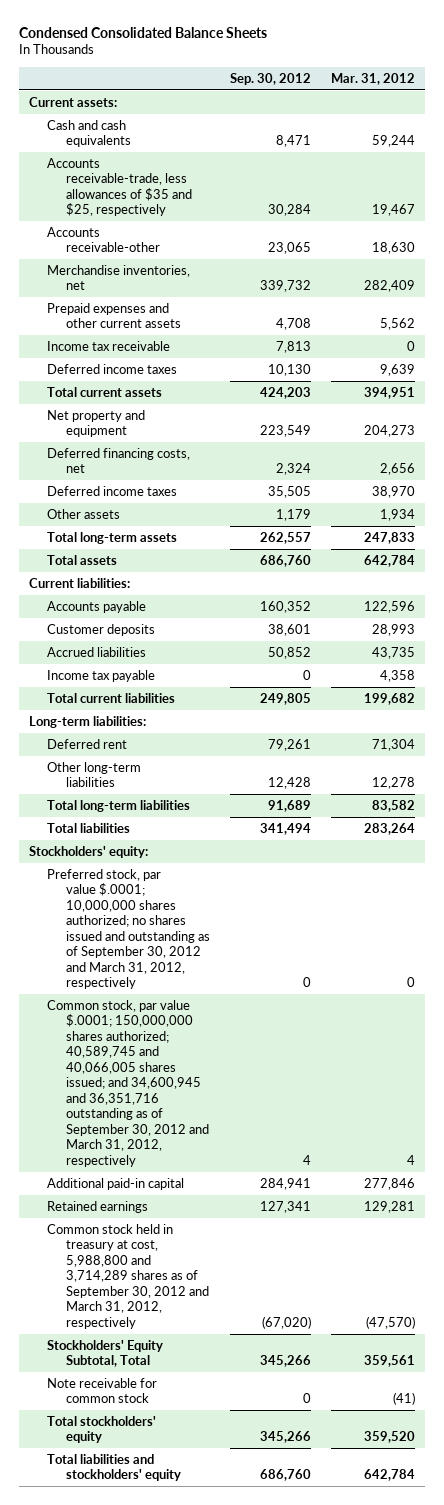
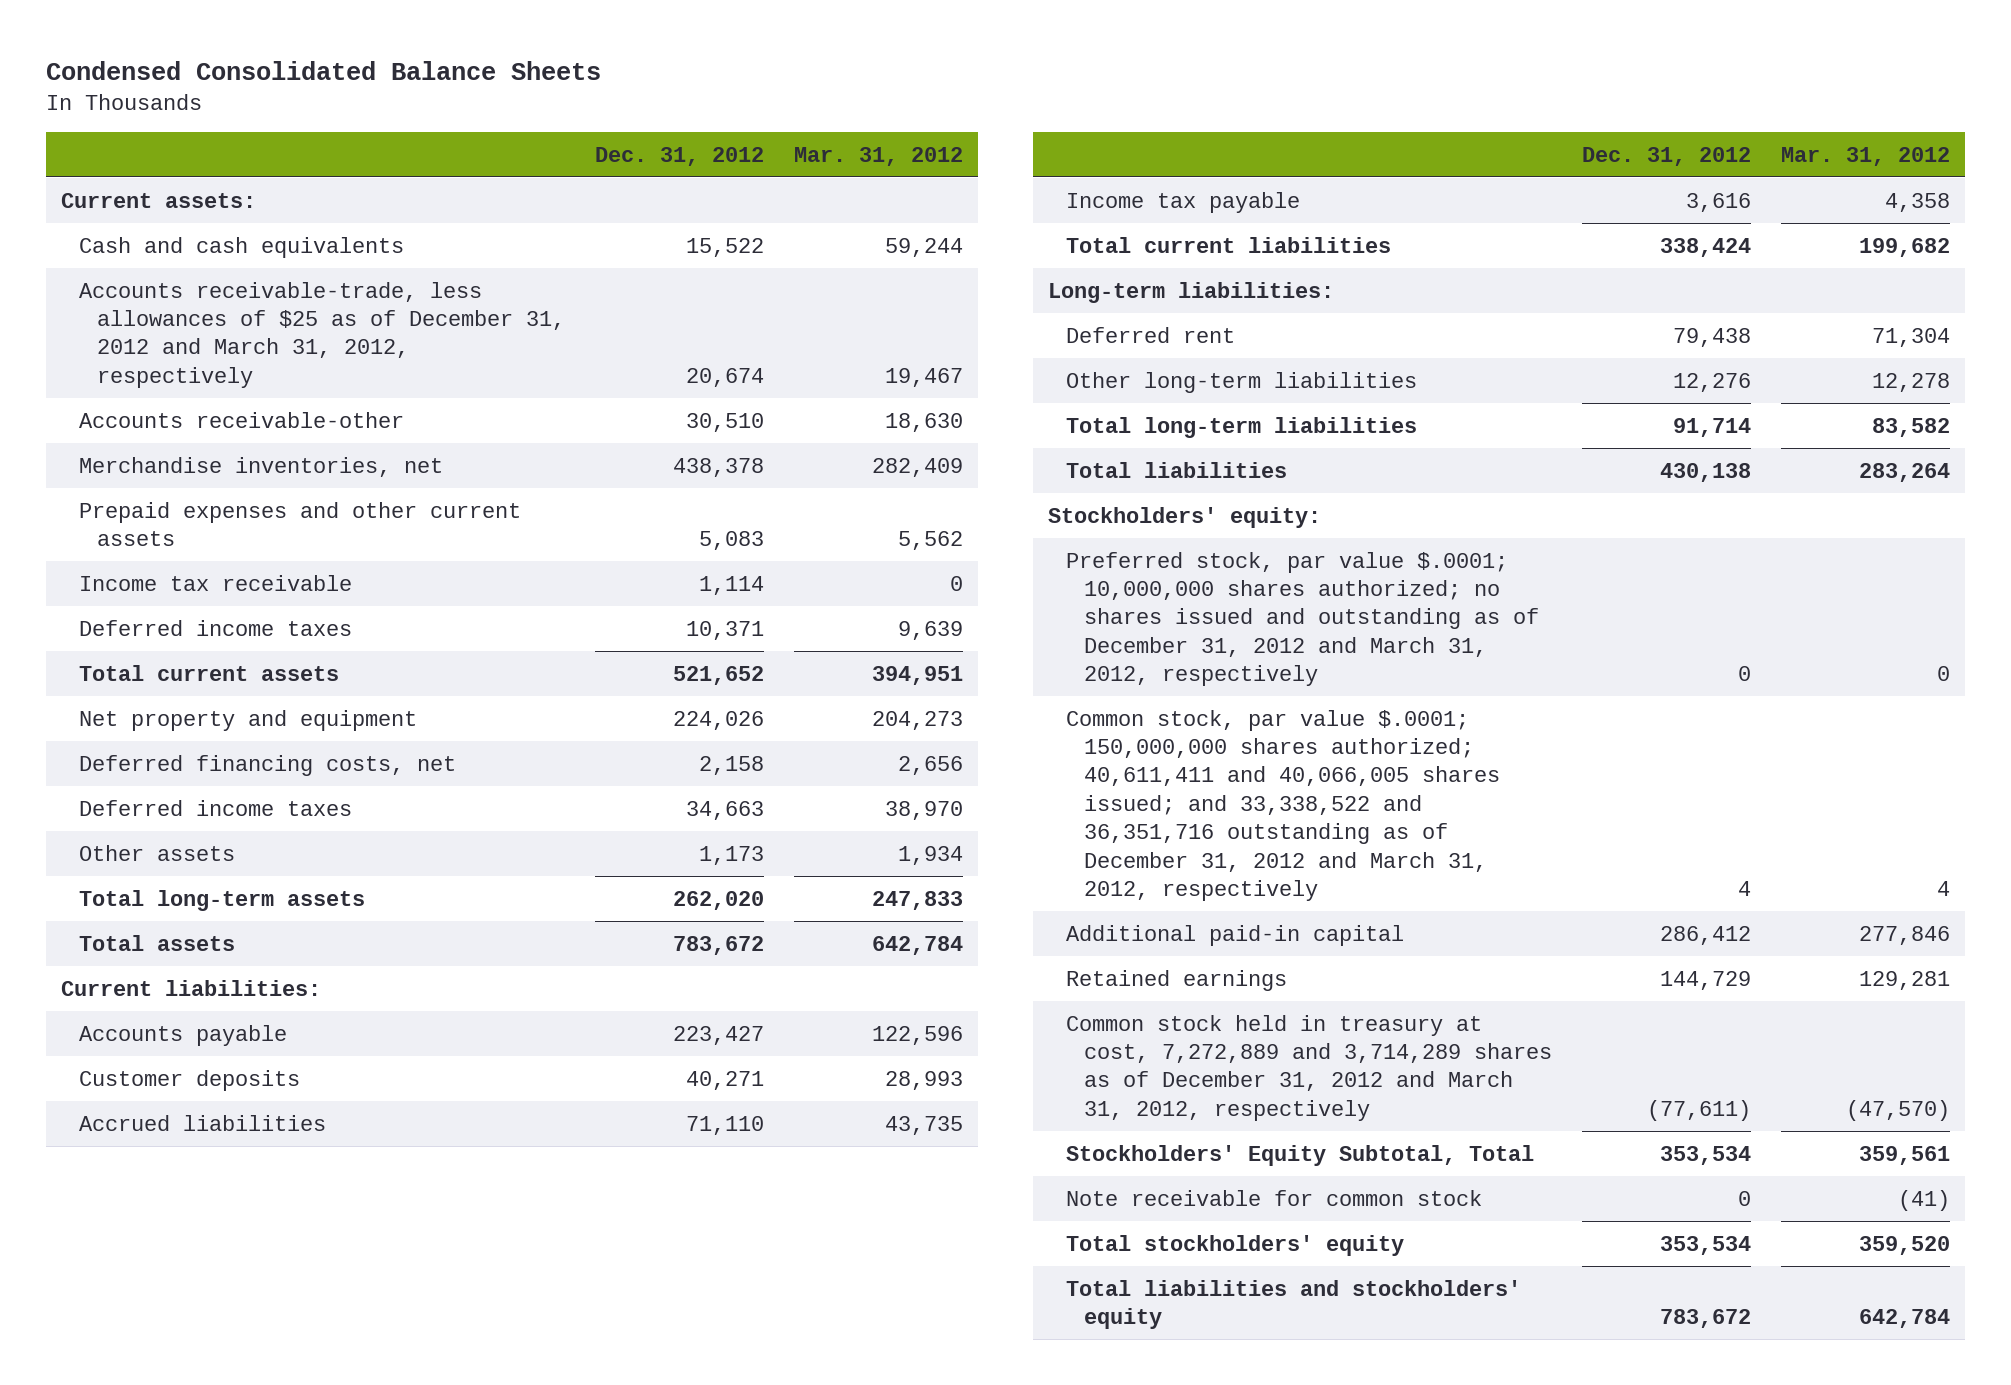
- | Sep. 30, 2012 | Mar. 31, 2012
+ | Dec. 31, 2012 | Mar. 31, 2012
- Accounts receivable-trade, less allowances of $35 and $25, respectively | 30,284 | 19,467
+ Accounts receivable-trade, less allowances of $25 as of December 31, 2012 and March 31, 2012, respectively | 20,674 | 19,467
- Preferred stock, par value $.0001; 10,000,000 shares authorized; no shares issued and outstanding as of September 30, 2012 and March 31, 2012, respectively | 0 | 0
- Common stock, par value $.0001; 150,000,000 shares authorized; 40,589,745 and 40,066,005 shares issued; and 34,600,945 and 36,351,716 outstanding as of September 30, 2012 and March 31, 2012, respectively | 4 | 4
+ Preferred stock, par value $.0001; 10,000,000 shares authorized; no shares issued and outstanding as of December 31, 2012 and March 31, 2012, respectively | 0 | 0
+ Common stock, par value $.0001; 150,000,000 shares authorized; 40,611,411 and 40,066,005 shares issued; and 33,338,522 and 36,351,716 outstanding as of December 31, 2012 and March 31, 2012, respectively | 4 | 4
- Common stock held in treasury at cost, 5,988,800 and 3,714,289 shares as of September 30, 2012 and March 31, 2012, respectively | (67,020) | (47,570)
+ Common stock held in treasury at cost, 7,272,889 and 3,714,289 shares as of December 31, 2012 and March 31, 2012, respectively | (77,611) | (47,570)

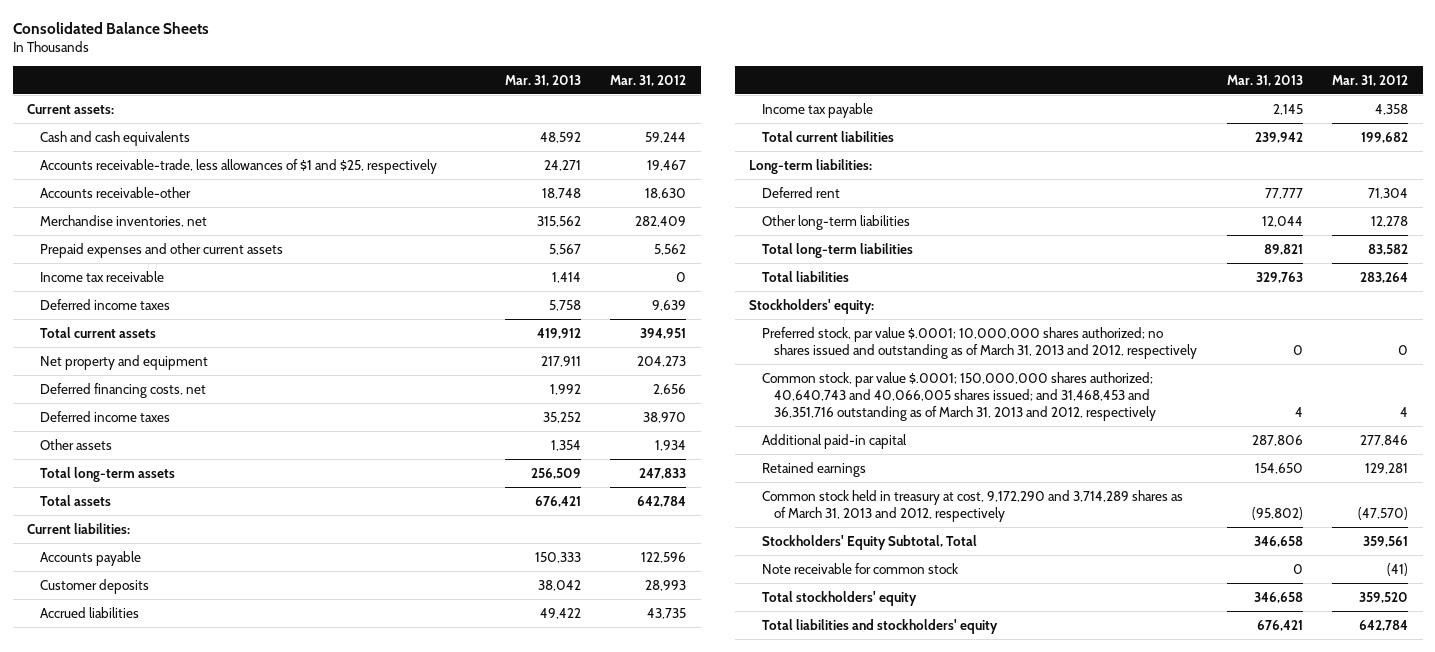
- Condensed Consolidated Balance Sheets
+ Consolidated Balance Sheets
- | Dec. 31, 2012 | Mar. 31, 2012
+ | Mar. 31, 2013 | Mar. 31, 2012
- Accounts receivable-trade, less allowances of $25 as of December 31, 2012 and March 31, 2012, respectively | 20,674 | 19,467
+ Accounts receivable-trade, less allowances of $1 and $25, respectively | 24,271 | 19,467
- Preferred stock, par value $.0001; 10,000,000 shares authorized; no shares issued and outstanding as of December 31, 2012 and March 31, 2012, respectively | 0 | 0
- Common stock, par value $.0001; 150,000,000 shares authorized; 40,611,411 and 40,066,005 shares issued; and 33,338,522 and 36,351,716 outstanding as of December 31, 2012 and March 31, 2012, respectively | 4 | 4
+ Preferred stock, par value $.0001; 10,000,000 shares authorized; no shares issued and outstanding as of March 31, 2013 and 2012, respectively | 0 | 0
+ Common stock, par value $.0001; 150,000,000 shares authorized; 40,640,743 and 40,066,005 shares issued; and 31,468,453 and 36,351,716 outstanding as of March 31, 2013 and 2012, respectively | 4 | 4
- Common stock held in treasury at cost, 7,272,889 and 3,714,289 shares as of December 31, 2012 and March 31, 2012, respectively | (77,611) | (47,570)
+ Common stock held in treasury at cost, 9,172,290 and 3,714,289 shares as of March 31, 2013 and 2012, respectively | (95,802) | (47,570)

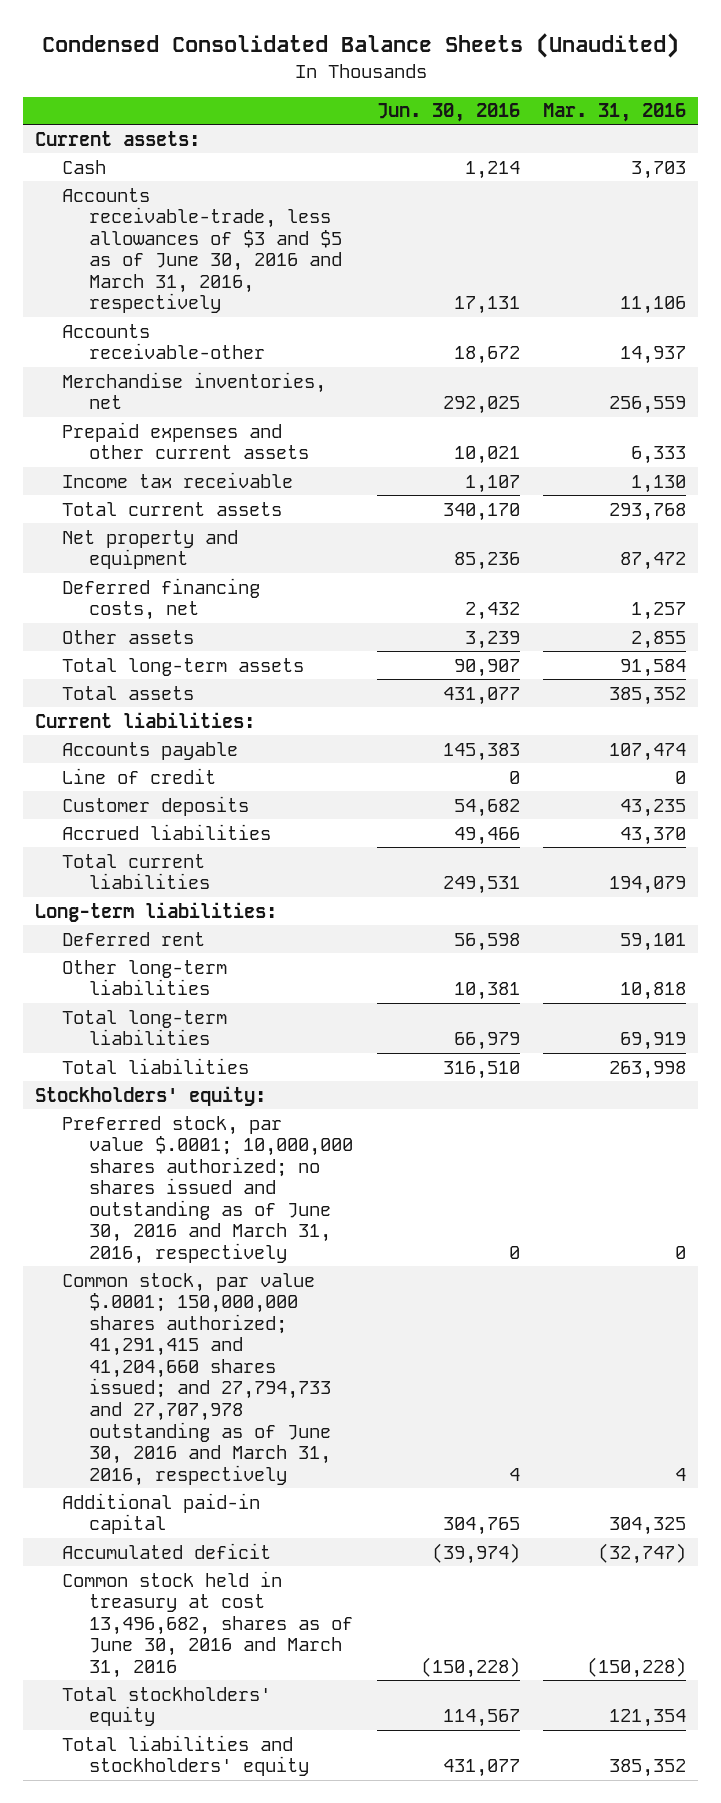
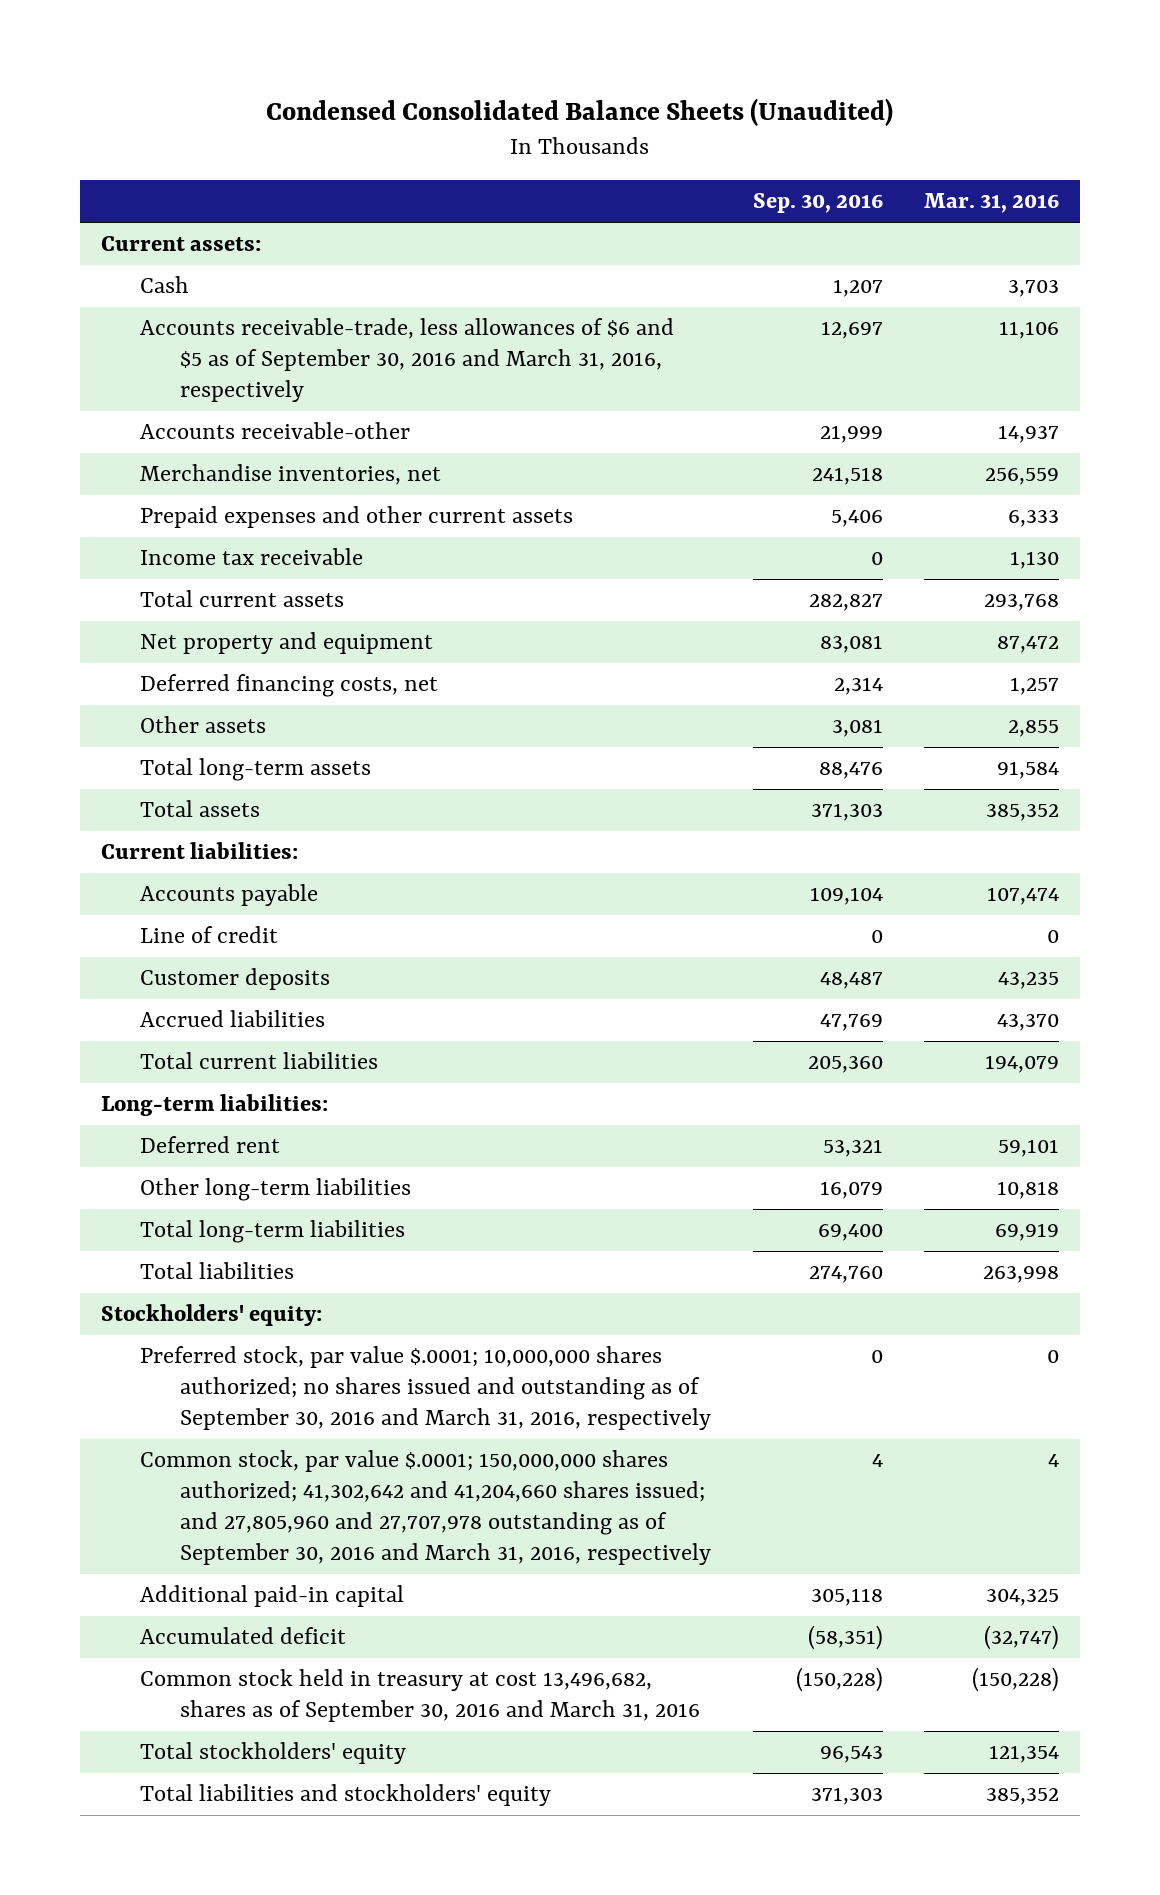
- | Jun. 30, 2016 | Mar. 31, 2016
+ | Sep. 30, 2016 | Mar. 31, 2016
- Accounts receivable-trade, less allowances of $3 and $5 as of June 30, 2016 and March 31, 2016, respectively | 17,131 | 11,106
+ Accounts receivable-trade, less allowances of $6 and $5 as of September 30, 2016 and March 31, 2016, respectively | 12,697 | 11,106
- Preferred stock, par value $.0001; 10,000,000 shares authorized; no shares issued and outstanding as of June 30, 2016 and March 31, 2016, respectively | 0 | 0
- Common stock, par value $.0001; 150,000,000 shares authorized; 41,291,415 and 41,204,660 shares issued; and 27,794,733 and 27,707,978 outstanding as of June 30, 2016 and March 31, 2016, respectively | 4 | 4
+ Preferred stock, par value $.0001; 10,000,000 shares authorized; no shares issued and outstanding as of September 30, 2016 and March 31, 2016, respectively | 0 | 0
+ Common stock, par value $.0001; 150,000,000 shares authorized; 41,302,642 and 41,204,660 shares issued; and 27,805,960 and 27,707,978 outstanding as of September 30, 2016 and March 31, 2016, respectively | 4 | 4
- Common stock held in treasury at cost 13,496,682, shares as of June 30, 2016 and March 31, 2016 | (150,228) | (150,228)
+ Common stock held in treasury at cost 13,496,682, shares as of September 30, 2016 and March 31, 2016 | (150,228) | (150,228)

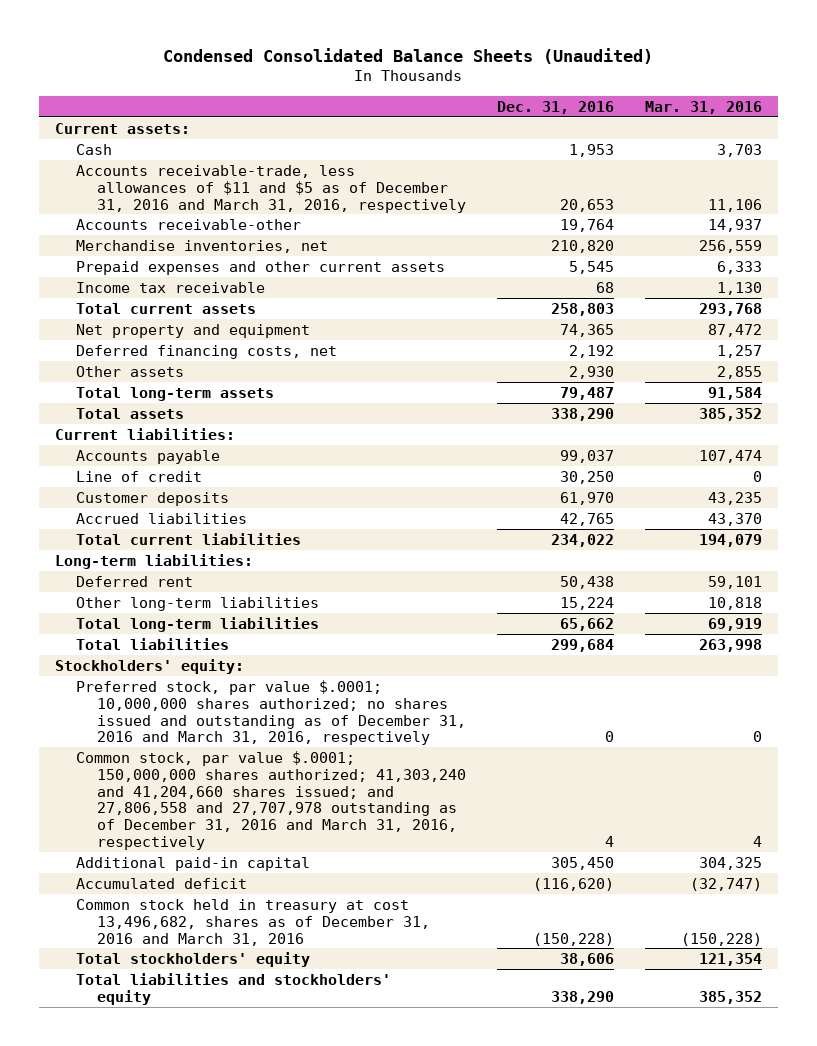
- | Sep. 30, 2016 | Mar. 31, 2016
+ | Dec. 31, 2016 | Mar. 31, 2016
- Accounts receivable-trade, less allowances of $6 and $5 as of September 30, 2016 and March 31, 2016, respectively | 12,697 | 11,106
+ Accounts receivable-trade, less allowances of $11 and $5 as of December 31, 2016 and March 31, 2016, respectively | 20,653 | 11,106
- Preferred stock, par value $.0001; 10,000,000 shares authorized; no shares issued and outstanding as of September 30, 2016 and March 31, 2016, respectively | 0 | 0
- Common stock, par value $.0001; 150,000,000 shares authorized; 41,302,642 and 41,204,660 shares issued; and 27,805,960 and 27,707,978 outstanding as of September 30, 2016 and March 31, 2016, respectively | 4 | 4
+ Preferred stock, par value $.0001; 10,000,000 shares authorized; no shares issued and outstanding as of December 31, 2016 and March 31, 2016, respectively | 0 | 0
+ Common stock, par value $.0001; 150,000,000 shares authorized; 41,303,240 and 41,204,660 shares issued; and 27,806,558 and 27,707,978 outstanding as of December 31, 2016 and March 31, 2016, respectively | 4 | 4
- Common stock held in treasury at cost 13,496,682, shares as of September 30, 2016 and March 31, 2016 | (150,228) | (150,228)
+ Common stock held in treasury at cost 13,496,682, shares as of December 31, 2016 and March 31, 2016 | (150,228) | (150,228)

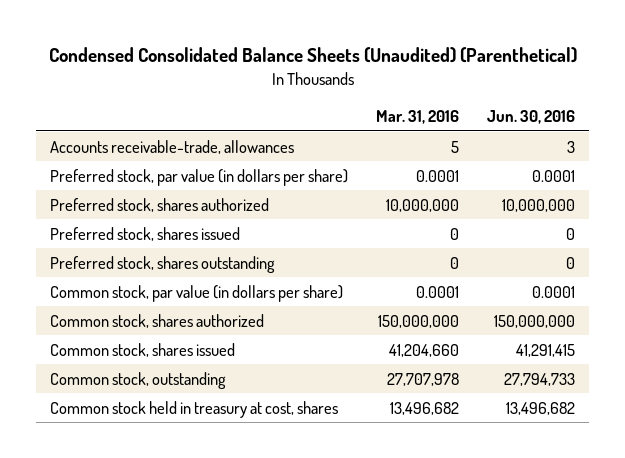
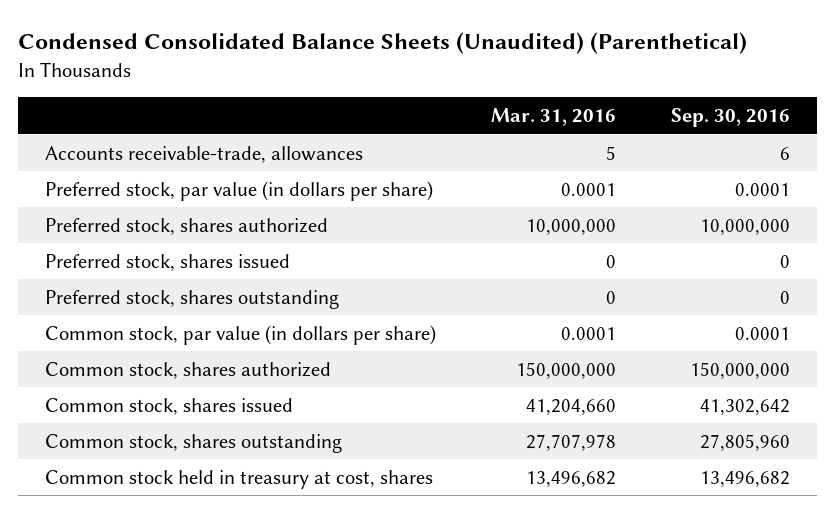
- | Mar. 31, 2016 | Jun. 30, 2016
+ | Mar. 31, 2016 | Sep. 30, 2016
- Common stock, outstanding | 27,707,978 | 27,794,733
+ Common stock, shares outstanding | 27,707,978 | 27,805,960

